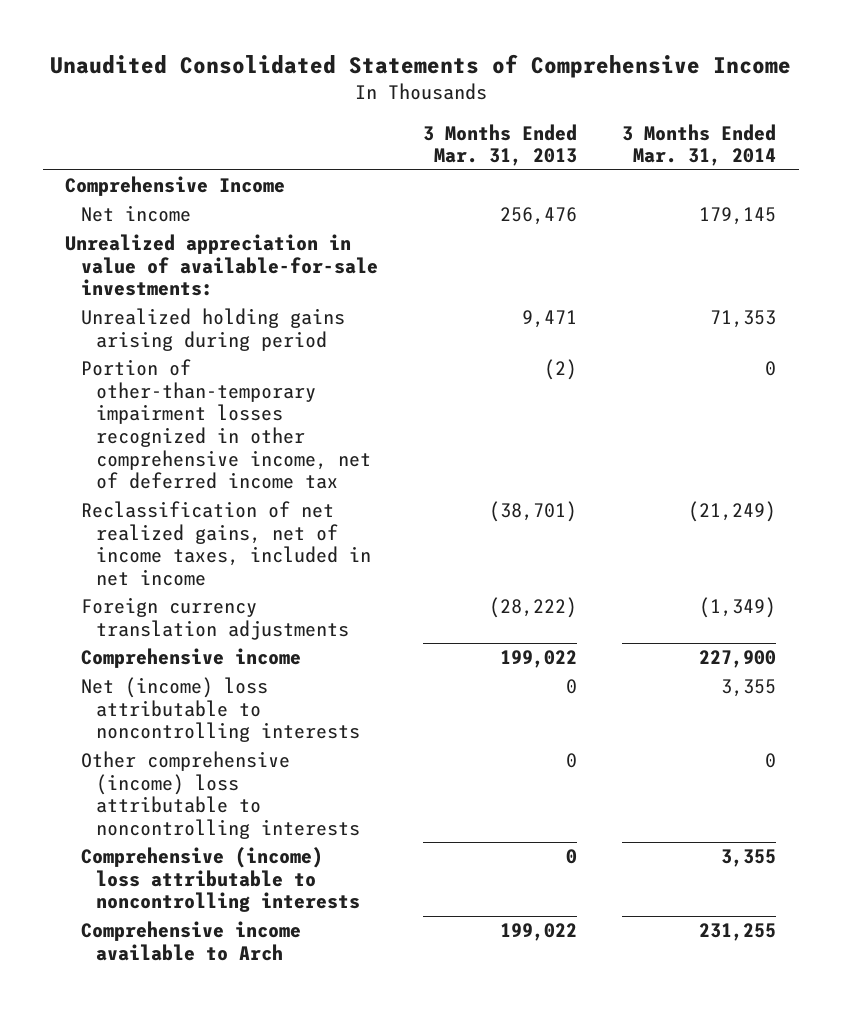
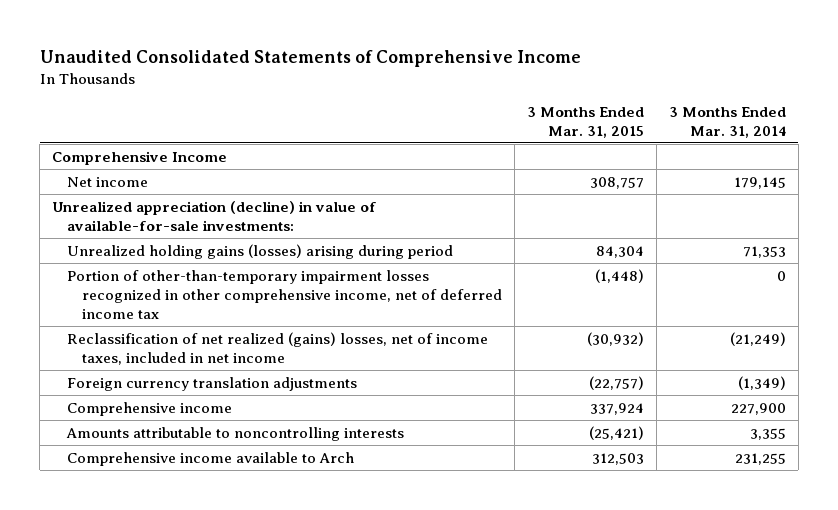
- | 3 Months Ended Mar. 31, 2013 | 3 Months Ended Mar. 31, 2014
+ | 3 Months Ended Mar. 31, 2015 | 3 Months Ended Mar. 31, 2014
- Unrealized appreciation in value of available-for-sale investments:
- Unrealized holding gains arising during period | 9,471 | 71,353
+ Unrealized appreciation (decline) in value of available-for-sale investments:
+ Unrealized holding gains (losses) arising during period | 84,304 | 71,353
- Reclassification of net realized gains, net of income taxes, included in net income | (38,701) | (21,249)
+ Reclassification of net realized (gains) losses, net of income taxes, included in net income | (30,932) | (21,249)
- Net (income) loss attributable to noncontrolling interests | 0 | 3,355
- Other comprehensive (income) loss attributable to noncontrolling interests | 0 | 0
- Comprehensive (income) loss attributable to noncontrolling interests | 0 | 3,355
+ Amounts attributable to noncontrolling interests | (25,421) | 3,355

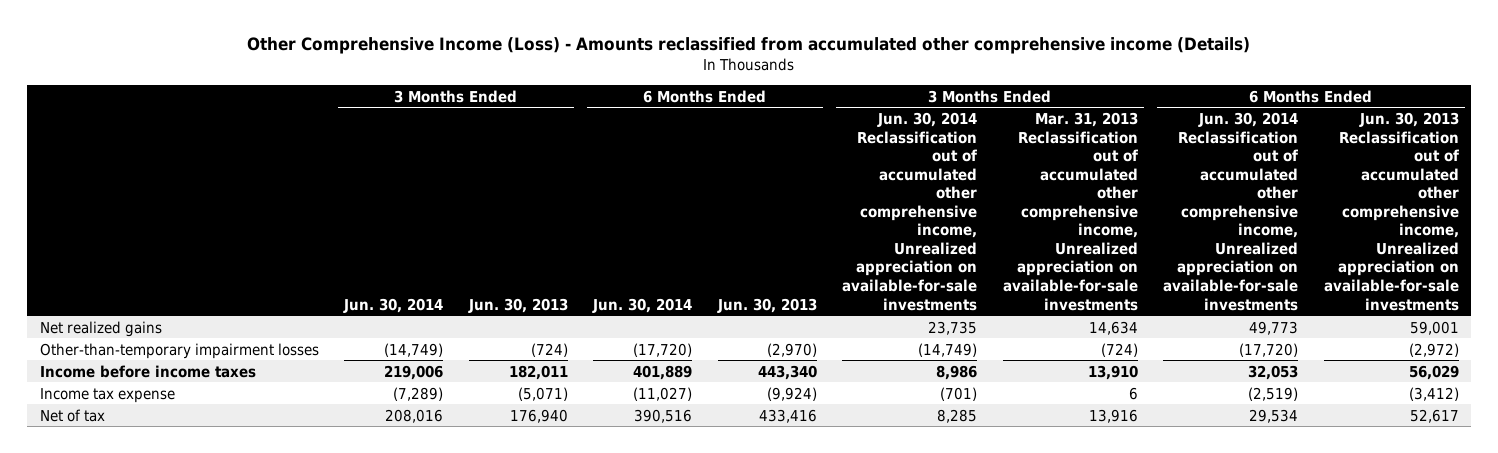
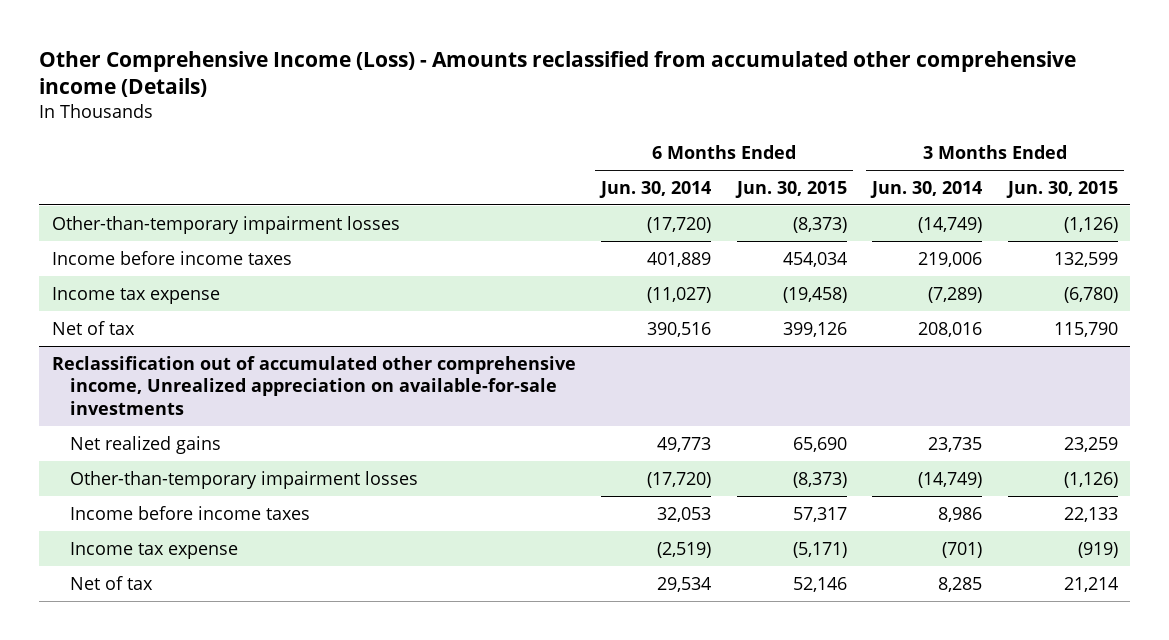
- | 3 Months Ended Jun. 30, 2014 | 3 Months Ended Jun. 30, 2013 | 6 Months Ended Jun. 30, 2014 | 6 Months Ended Jun. 30, 2013 | 3 Months Ended Jun. 30, 2014 Reclassification out of accumulated other comprehensive income, Unrealized appreciation on available-for-sale investments | 3 Months Ended Mar. 31, 2013 Reclassification out of accumulated other comprehensive income, Unrealized appreciation on available-for-sale investments | 6 Months Ended Jun. 30, 2014 Reclassification out of accumulated other comprehensive income, Unrealized appreciation on available-for-sale investments | 6 Months Ended Jun. 30, 2013 Reclassification out of accumulated other comprehensive income, Unrealized appreciation on available-for-sale investments
+ | 6 Months Ended Jun. 30, 2014 | 6 Months Ended Jun. 30, 2015 | 3 Months Ended Jun. 30, 2014 | 3 Months Ended Jun. 30, 2015
- Net realized gains | | | | | 23,735 | 14,634 | 49,773 | 59,001
+ Reclassification out of accumulated other comprehensive income, Unrealized appreciation on available-for-sale investments
+ Net realized gains | 49,773 | 65,690 | 23,735 | 23,259
+ Other-than-temporary impairment losses | (17,720) | (8,373) | (14,749) | (1,126)
+ Income before income taxes | 32,053 | 57,317 | 8,986 | 22,133
+ Income tax expense | (2,519) | (5,171) | (701) | (919)
+ Net of tax | 29,534 | 52,146 | 8,285 | 21,214

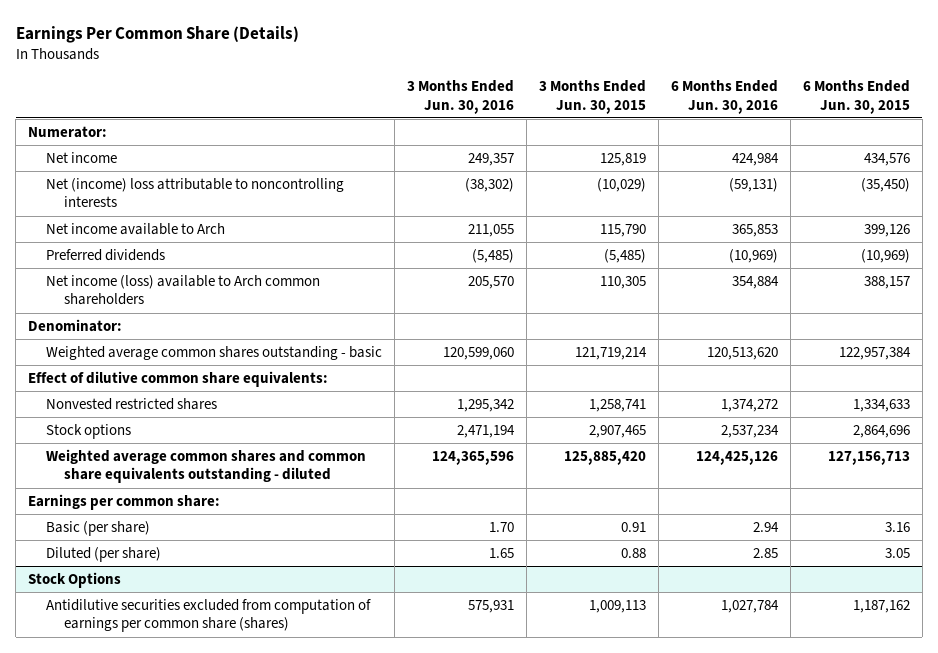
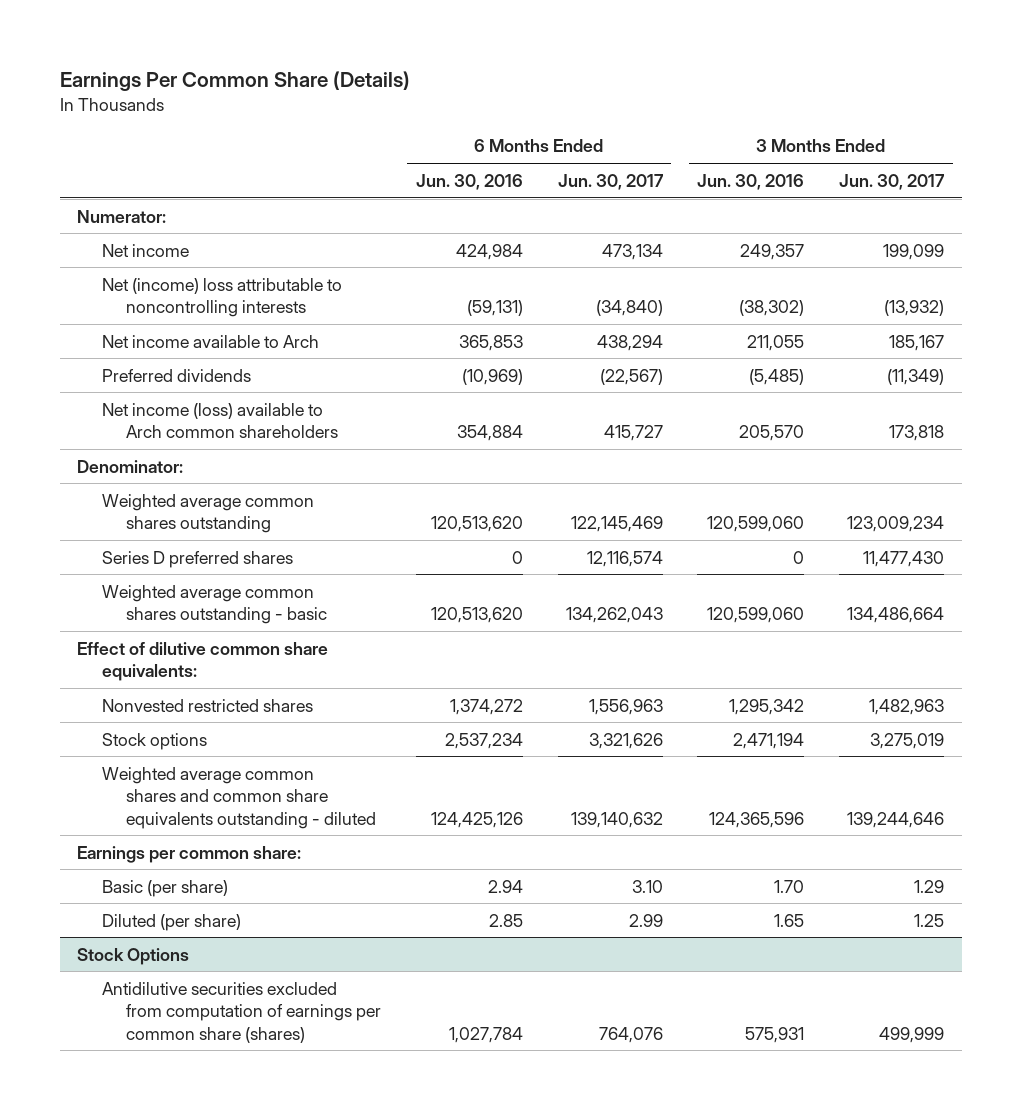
- | 3 Months Ended Jun. 30, 2016 | 3 Months Ended Jun. 30, 2015 | 6 Months Ended Jun. 30, 2016 | 6 Months Ended Jun. 30, 2015
+ | 6 Months Ended Jun. 30, 2016 | 6 Months Ended Jun. 30, 2017 | 3 Months Ended Jun. 30, 2016 | 3 Months Ended Jun. 30, 2017
+ Weighted average common shares outstanding | 120,513,620 | 122,145,469 | 120,599,060 | 123,009,234
+ Series D preferred shares | 0 | 12,116,574 | 0 | 11,477,430

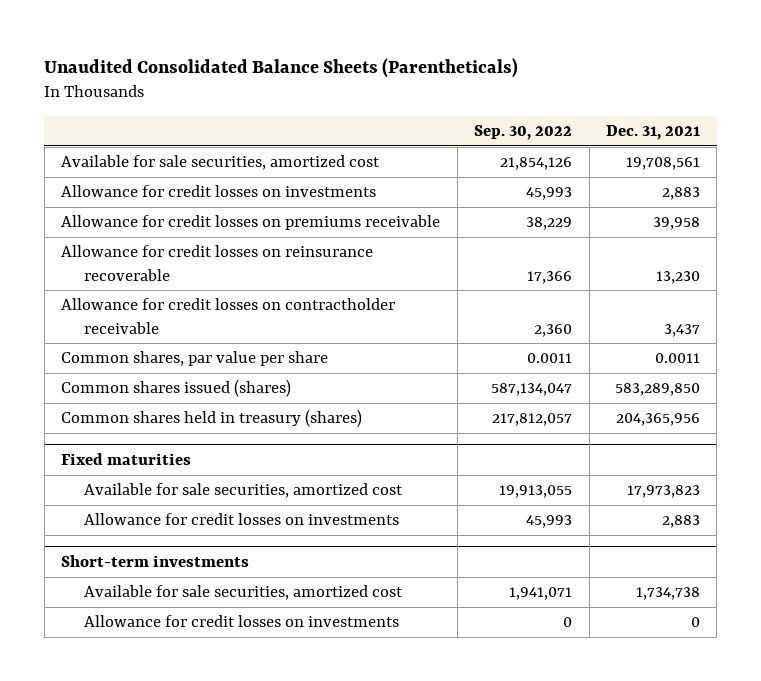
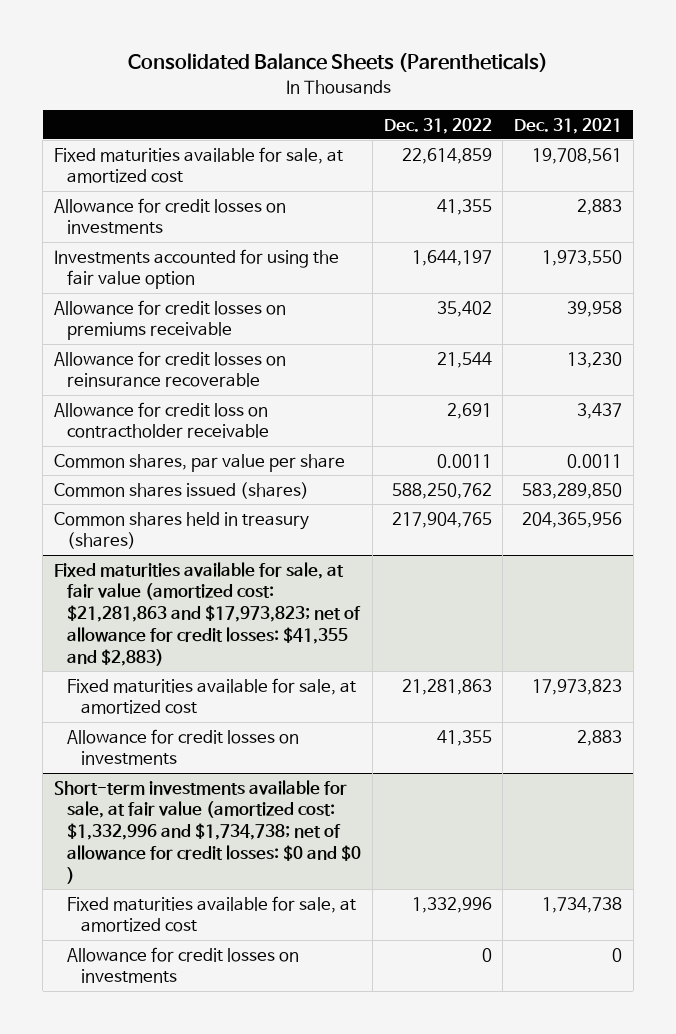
- Unaudited Consolidated Balance Sheets (Parentheticals)
+ Consolidated Balance Sheets (Parentheticals)
- | Sep. 30, 2022 | Dec. 31, 2021
+ | Dec. 31, 2022 | Dec. 31, 2021
- Available for sale securities, amortized cost | 21,854,126 | 19,708,561
+ Fixed maturities available for sale, at amortized cost | 22,614,859 | 19,708,561
+ Investments accounted for using the fair value option | 1,644,197 | 1,973,550
- Allowance for credit losses on contractholder receivable | 2,360 | 3,437
+ Allowance for credit loss on contractholder receivable | 2,691 | 3,437
- Fixed maturities
- Available for sale securities, amortized cost | 19,913,055 | 17,973,823
+ Fixed maturities available for sale, at fair value (amortized cost: $21,281,863 and $17,973,823; net of allowance for credit losses: $41,355 and $2,883)
+ Fixed maturities available for sale, at amortized cost | 21,281,863 | 17,973,823
- Short-term investments
- Available for sale securities, amortized cost | 1,941,071 | 1,734,738
+ Short-term investments available for sale, at fair value (amortized cost: $1,332,996 and $1,734,738; net of allowance for credit losses: $0 and $0 )
+ Fixed maturities available for sale, at amortized cost | 1,332,996 | 1,734,738

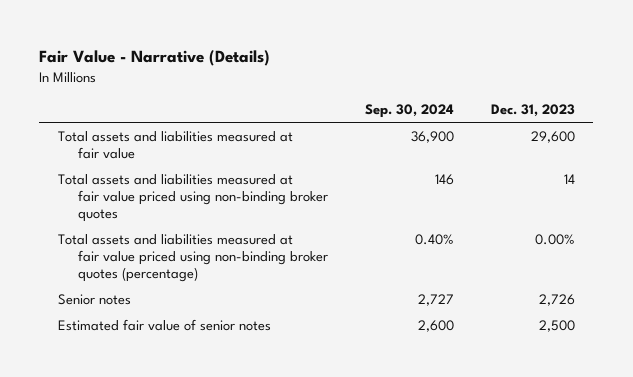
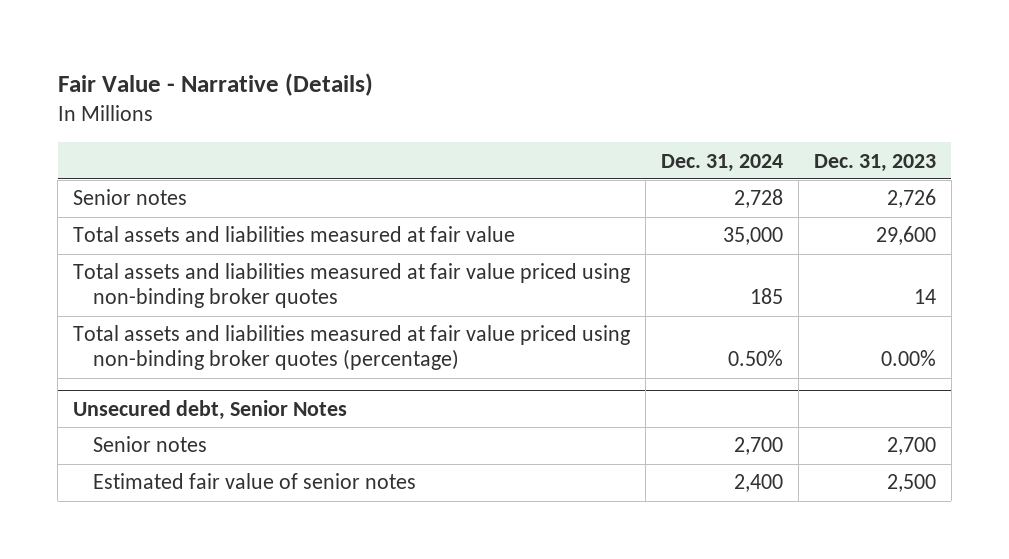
- | Sep. 30, 2024 | Dec. 31, 2023
+ | Dec. 31, 2024 | Dec. 31, 2023
moved up: Senior notes | 2,728 | 2,726
+ Unsecured debt, Senior Notes
+ Senior notes | 2,700 | 2,700

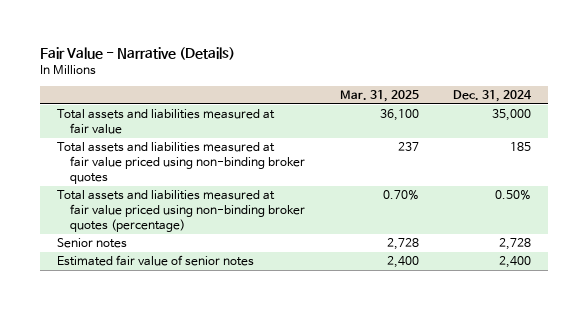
- | Dec. 31, 2024 | Dec. 31, 2023
+ | Mar. 31, 2025 | Dec. 31, 2024
- Unsecured debt, Senior Notes
- Senior notes | 2,700 | 2,700
moved down: Senior notes | 2,728 | 2,728

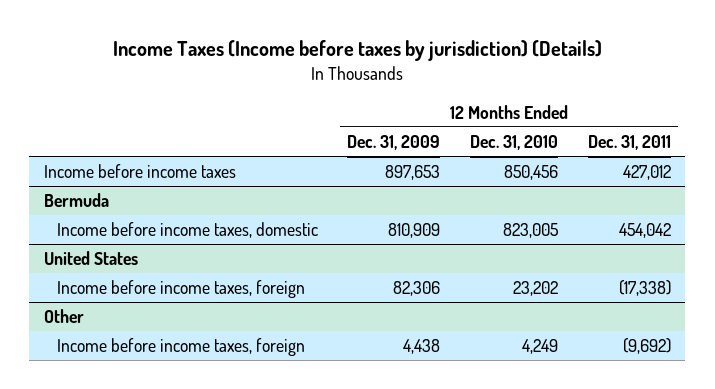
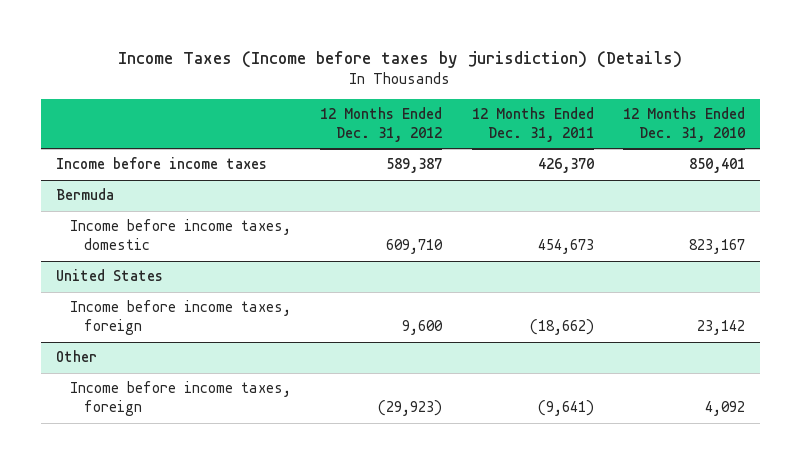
- | 12 Months Ended Dec. 31, 2009 | 12 Months Ended Dec. 31, 2010 | 12 Months Ended Dec. 31, 2011
+ | 12 Months Ended Dec. 31, 2012 | 12 Months Ended Dec. 31, 2011 | 12 Months Ended Dec. 31, 2010
- Income before income taxes | 897,653 | 850,456 | 427,012
+ Income before income taxes | 589,387 | 426,370 | 850,401
@ Bermuda
- Income before income taxes, domestic | 810,909 | 823,005 | 454,042
+ Income before income taxes, domestic | 609,710 | 454,673 | 823,167
@ United States
- Income before income taxes, foreign | 82,306 | 23,202 | (17,338)
+ Income before income taxes, foreign | 9,600 | (18,662) | 23,142
@ Other
- Income before income taxes, foreign | 4,438 | 4,249 | (9,692)
+ Income before income taxes, foreign | (29,923) | (9,641) | 4,092

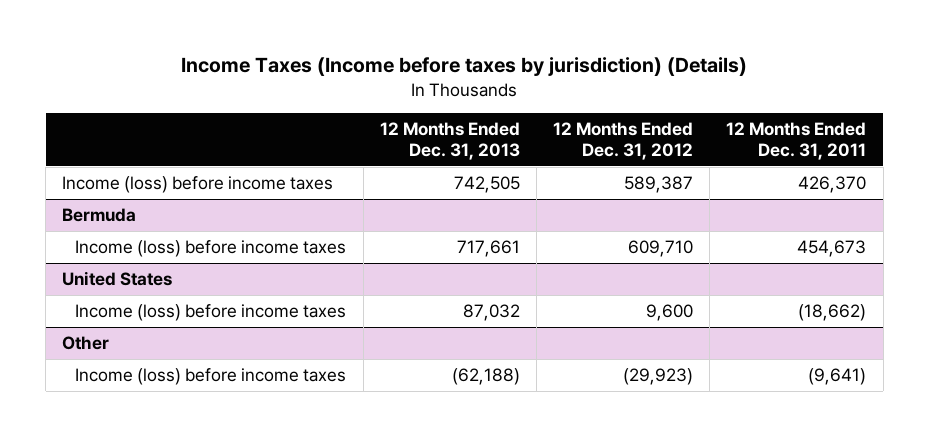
- | 12 Months Ended Dec. 31, 2012 | 12 Months Ended Dec. 31, 2011 | 12 Months Ended Dec. 31, 2010
+ | 12 Months Ended Dec. 31, 2013 | 12 Months Ended Dec. 31, 2012 | 12 Months Ended Dec. 31, 2011
- Income before income taxes | 589,387 | 426,370 | 850,401
+ Income (loss) before income taxes | 742,505 | 589,387 | 426,370
@ Bermuda
- Income before income taxes, domestic | 609,710 | 454,673 | 823,167
+ Income (loss) before income taxes | 717,661 | 609,710 | 454,673
@ United States
- Income before income taxes, foreign | 9,600 | (18,662) | 23,142
+ Income (loss) before income taxes | 87,032 | 9,600 | (18,662)
@ Other
- Income before income taxes, foreign | (29,923) | (9,641) | 4,092
+ Income (loss) before income taxes | (62,188) | (29,923) | (9,641)

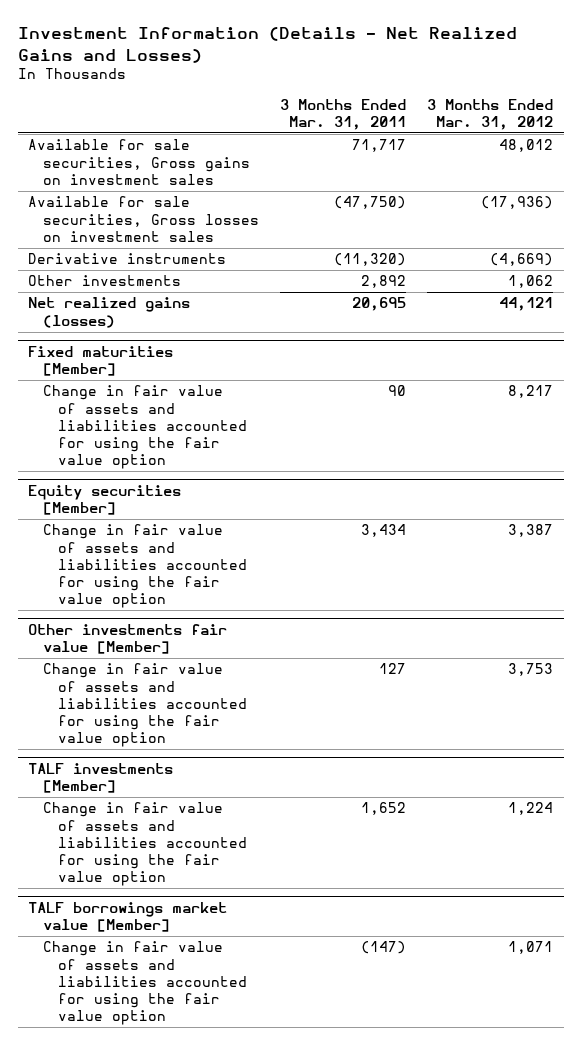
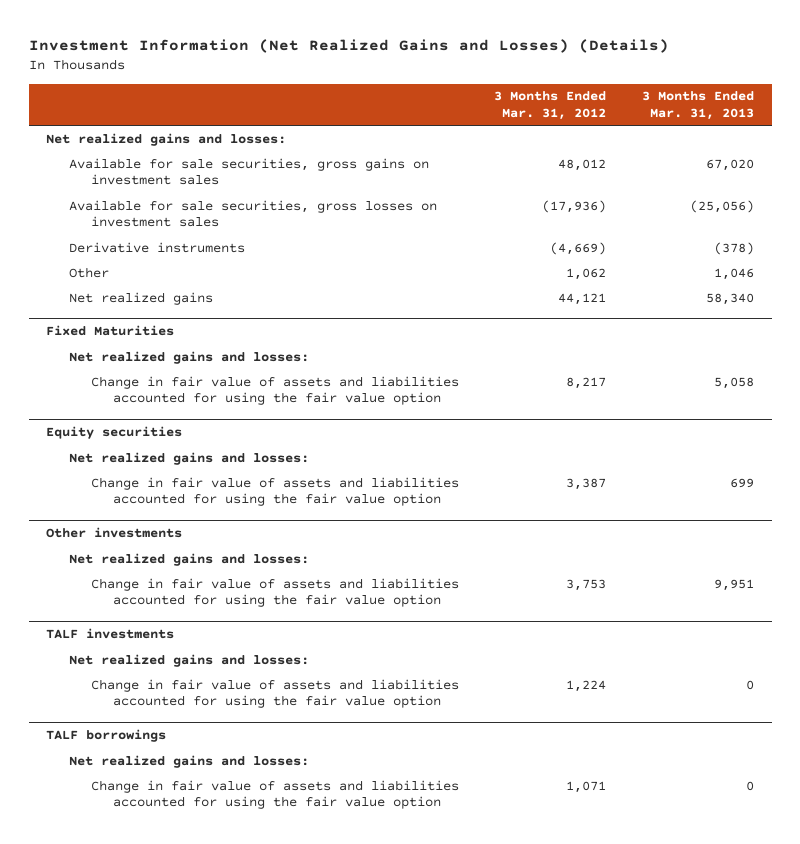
- Investment Information (Details - Net Realized Gains and Losses)
+ Investment Information (Net Realized Gains and Losses) (Details)
- | 3 Months Ended Mar. 31, 2011 | 3 Months Ended Mar. 31, 2012
+ | 3 Months Ended Mar. 31, 2012 | 3 Months Ended Mar. 31, 2013
- Available for sale securities, Gross gains on investment sales | 71,717 | 48,012
- Available for sale securities, Gross losses on investment sales | (47,750) | (17,936)
+ Net realized gains and losses:
+ Available for sale securities, gross gains on investment sales | 48,012 | 67,020
+ Available for sale securities, gross losses on investment sales | (17,936) | (25,056)
- Other investments | 2,892 | 1,062
- Net realized gains (losses) | 20,695 | 44,121
- Fixed maturities [Member]
+ Other | 1,062 | 1,046
+ Net realized gains | 44,121 | 58,340
+ Fixed Maturities
+ Net realized gains and losses:
- Equity securities [Member]
+ Equity securities
+ Net realized gains and losses:
- Other investments fair value [Member]
+ Other investments
+ Net realized gains and losses:
- TALF investments [Member]
+ TALF investments
+ Net realized gains and losses:
- TALF borrowings market value [Member]
+ TALF borrowings
+ Net realized gains and losses:

